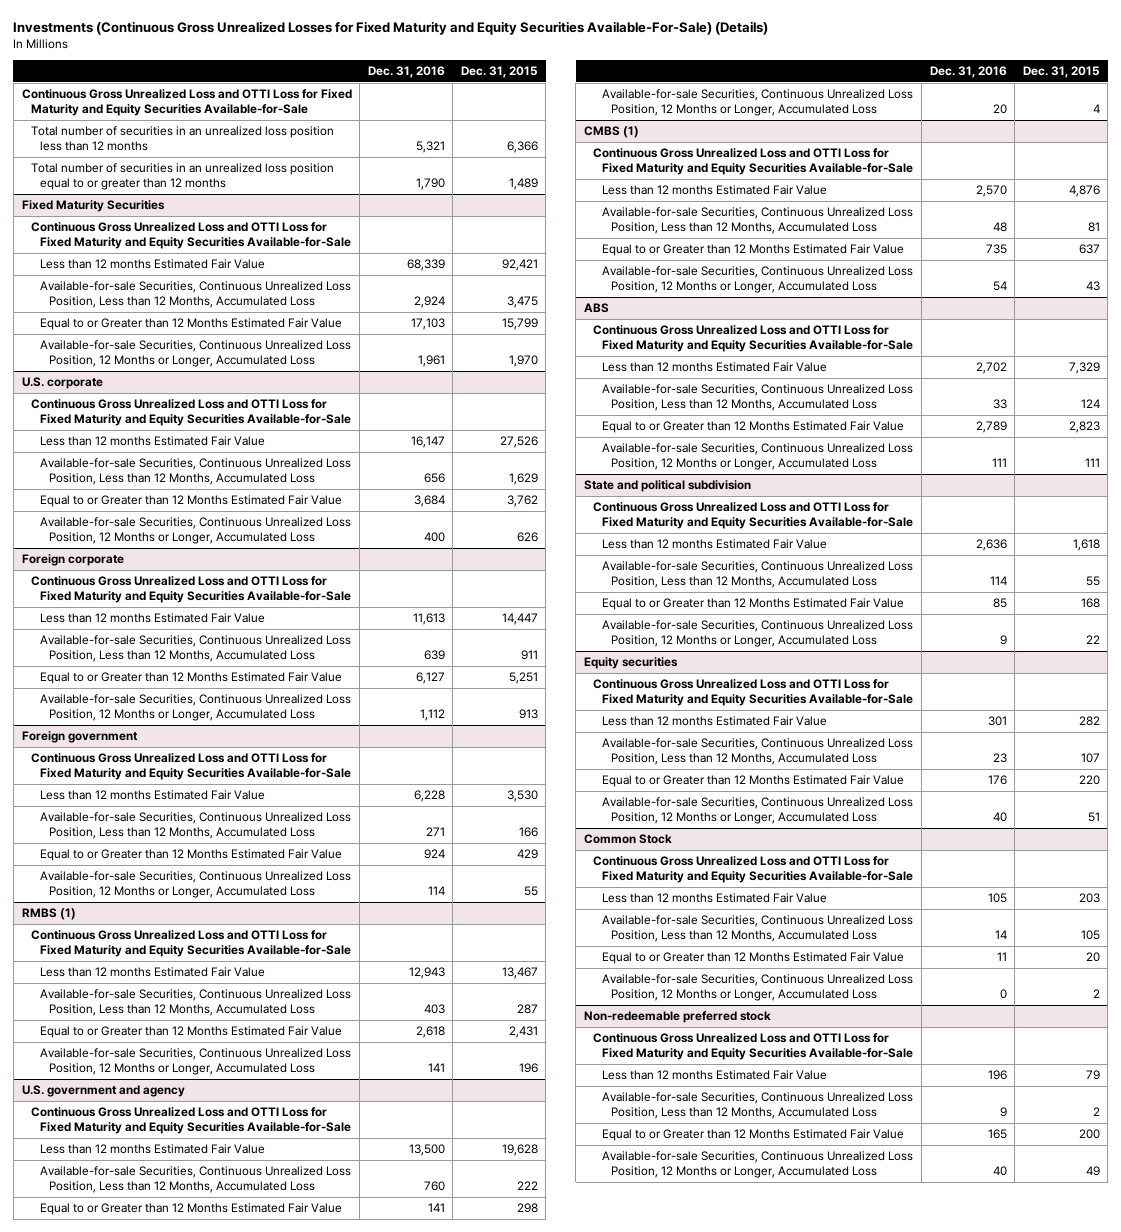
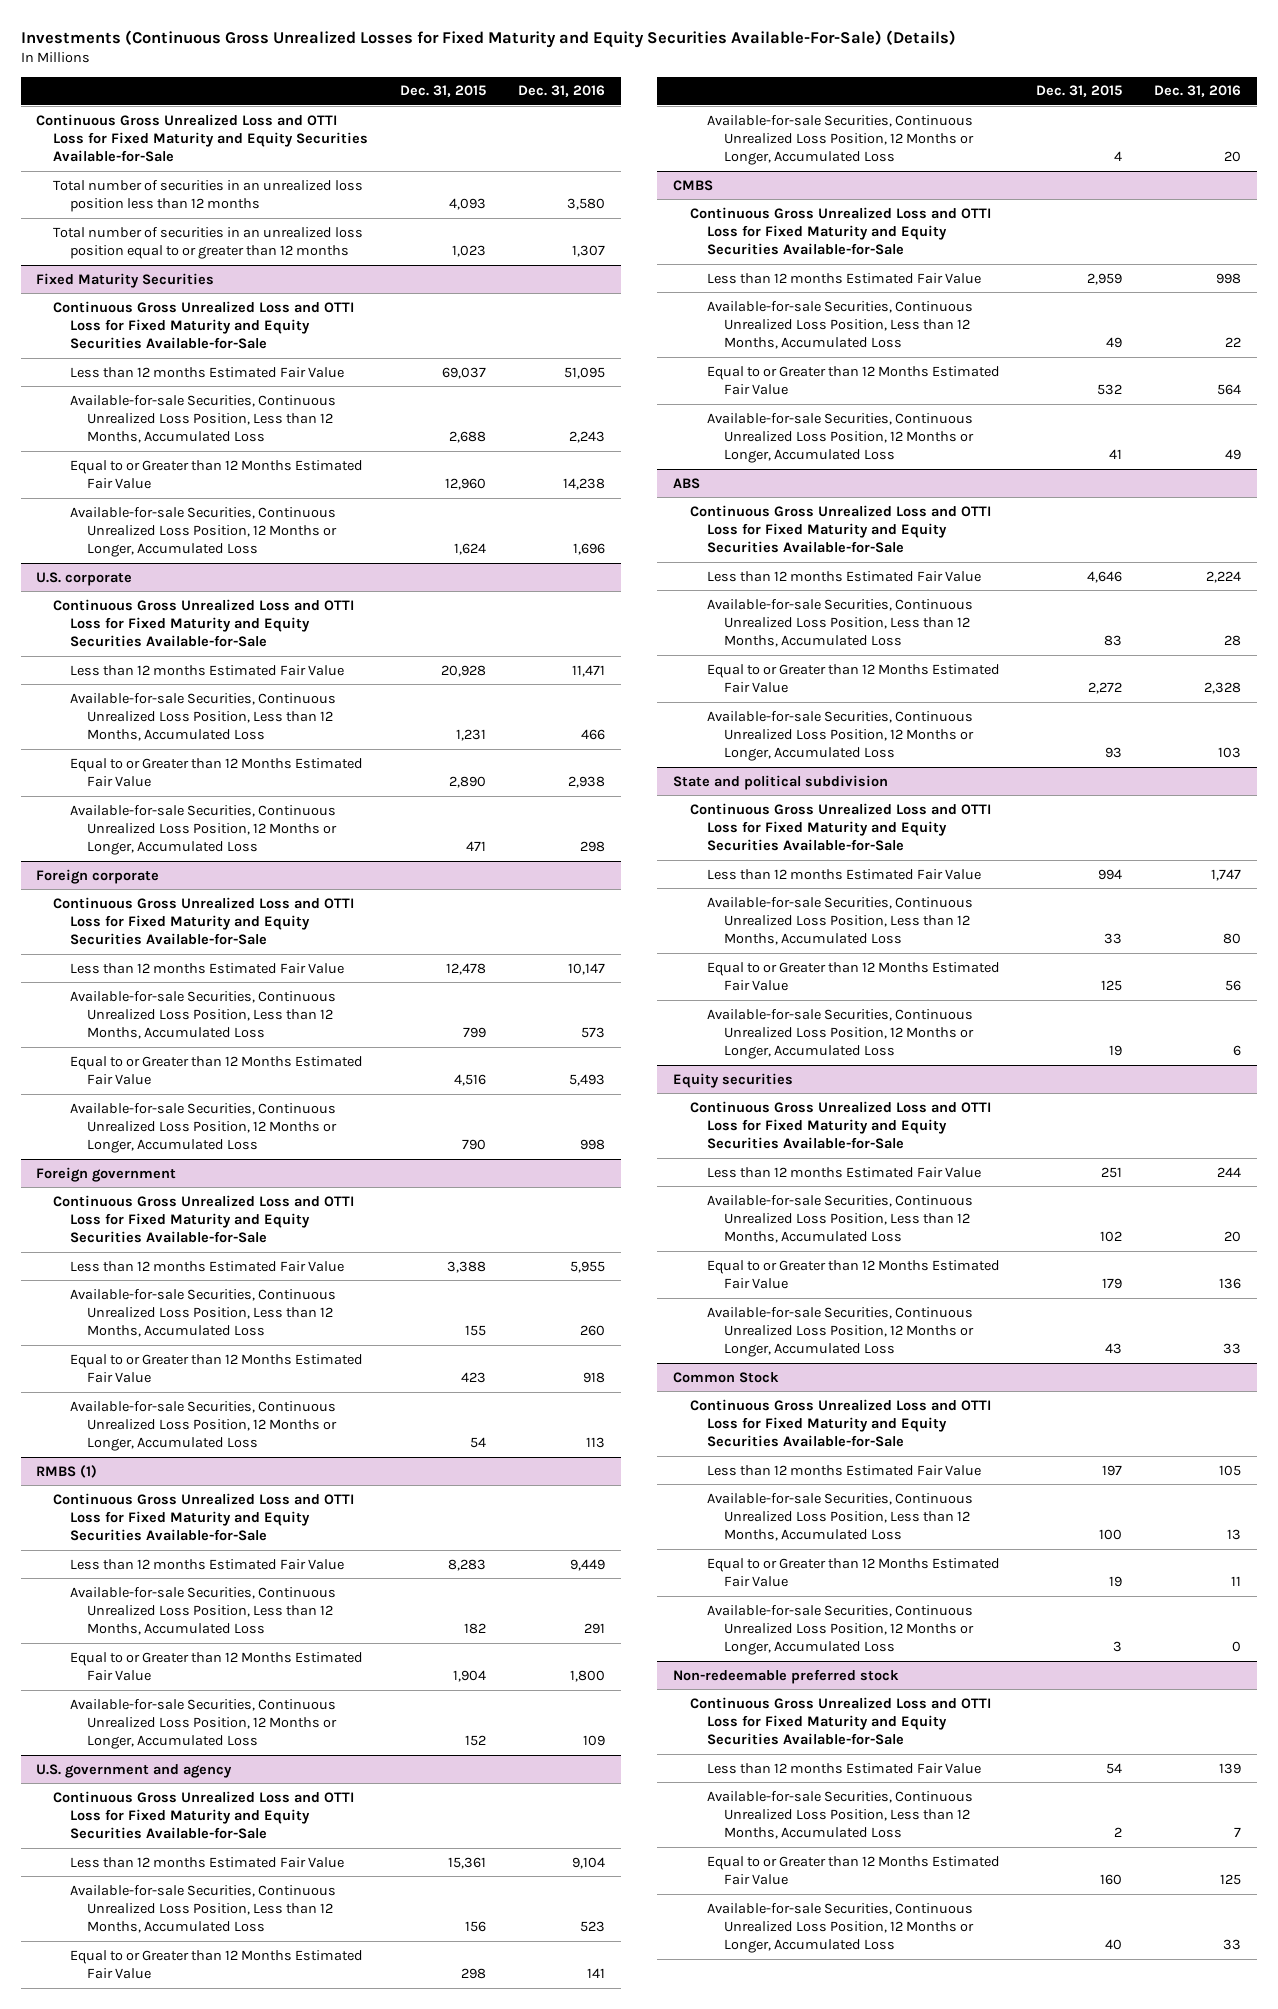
- | Dec. 31, 2016 | Dec. 31, 2015
+ | Dec. 31, 2015 | Dec. 31, 2016
- Total number of securities in an unrealized loss position less than 12 months | 5,321 | 6,366
- Total number of securities in an unrealized loss position equal to or greater than 12 months | 1,790 | 1,489
+ Total number of securities in an unrealized loss position less than 12 months | 4,093 | 3,580
+ Total number of securities in an unrealized loss position equal to or greater than 12 months | 1,023 | 1,307
@ Fixed Maturity Securities
- Less than 12 months Estimated Fair Value | 68,339 | 92,421
- Available-for-sale Securities, Continuous Unrealized Loss Position, Less than 12 Months, Accumulated Loss | 2,924 | 3,475
- Equal to or Greater than 12 Months Estimated Fair Value | 17,103 | 15,799
- Available-for-sale Securities, Continuous Unrealized Loss Position, 12 Months or Longer, Accumulated Loss | 1,961 | 1,970
+ Less than 12 months Estimated Fair Value | 69,037 | 51,095
+ Available-for-sale Securities, Continuous Unrealized Loss Position, Less than 12 Months, Accumulated Loss | 2,688 | 2,243
+ Equal to or Greater than 12 Months Estimated Fair Value | 12,960 | 14,238
+ Available-for-sale Securities, Continuous Unrealized Loss Position, 12 Months or Longer, Accumulated Loss | 1,624 | 1,696
@ U.S. corporate
- Less than 12 months Estimated Fair Value | 16,147 | 27,526
- Available-for-sale Securities, Continuous Unrealized Loss Position, Less than 12 Months, Accumulated Loss | 656 | 1,629
- Equal to or Greater than 12 Months Estimated Fair Value | 3,684 | 3,762
- Available-for-sale Securities, Continuous Unrealized Loss Position, 12 Months or Longer, Accumulated Loss | 400 | 626
+ Less than 12 months Estimated Fair Value | 20,928 | 11,471
+ Available-for-sale Securities, Continuous Unrealized Loss Position, Less than 12 Months, Accumulated Loss | 1,231 | 466
+ Equal to or Greater than 12 Months Estimated Fair Value | 2,890 | 2,938
+ Available-for-sale Securities, Continuous Unrealized Loss Position, 12 Months or Longer, Accumulated Loss | 471 | 298
@ Foreign corporate
- Less than 12 months Estimated Fair Value | 11,613 | 14,447
- Available-for-sale Securities, Continuous Unrealized Loss Position, Less than 12 Months, Accumulated Loss | 639 | 911
- Equal to or Greater than 12 Months Estimated Fair Value | 6,127 | 5,251
- Available-for-sale Securities, Continuous Unrealized Loss Position, 12 Months or Longer, Accumulated Loss | 1,112 | 913
+ Less than 12 months Estimated Fair Value | 12,478 | 10,147
+ Available-for-sale Securities, Continuous Unrealized Loss Position, Less than 12 Months, Accumulated Loss | 799 | 573
+ Equal to or Greater than 12 Months Estimated Fair Value | 4,516 | 5,493
+ Available-for-sale Securities, Continuous Unrealized Loss Position, 12 Months or Longer, Accumulated Loss | 790 | 998
@ Foreign government
- Less than 12 months Estimated Fair Value | 6,228 | 3,530
- Available-for-sale Securities, Continuous Unrealized Loss Position, Less than 12 Months, Accumulated Loss | 271 | 166
- Equal to or Greater than 12 Months Estimated Fair Value | 924 | 429
- Available-for-sale Securities, Continuous Unrealized Loss Position, 12 Months or Longer, Accumulated Loss | 114 | 55
+ Less than 12 months Estimated Fair Value | 3,388 | 5,955
+ Available-for-sale Securities, Continuous Unrealized Loss Position, Less than 12 Months, Accumulated Loss | 155 | 260
+ Equal to or Greater than 12 Months Estimated Fair Value | 423 | 918
+ Available-for-sale Securities, Continuous Unrealized Loss Position, 12 Months or Longer, Accumulated Loss | 54 | 113
@ RMBS (1)
- Less than 12 months Estimated Fair Value | 12,943 | 13,467
- Available-for-sale Securities, Continuous Unrealized Loss Position, Less than 12 Months, Accumulated Loss | 403 | 287
- Equal to or Greater than 12 Months Estimated Fair Value | 2,618 | 2,431
- Available-for-sale Securities, Continuous Unrealized Loss Position, 12 Months or Longer, Accumulated Loss | 141 | 196
+ Less than 12 months Estimated Fair Value | 8,283 | 9,449
+ Available-for-sale Securities, Continuous Unrealized Loss Position, Less than 12 Months, Accumulated Loss | 182 | 291
+ Equal to or Greater than 12 Months Estimated Fair Value | 1,904 | 1,800
+ Available-for-sale Securities, Continuous Unrealized Loss Position, 12 Months or Longer, Accumulated Loss | 152 | 109
@ U.S. government and agency
- Less than 12 months Estimated Fair Value | 13,500 | 19,628
- Available-for-sale Securities, Continuous Unrealized Loss Position, Less than 12 Months, Accumulated Loss | 760 | 222
+ Less than 12 months Estimated Fair Value | 15,361 | 9,104
+ Available-for-sale Securities, Continuous Unrealized Loss Position, Less than 12 Months, Accumulated Loss | 156 | 523
- CMBS (1)
+ CMBS
- Less than 12 months Estimated Fair Value | 2,570 | 4,876
- Available-for-sale Securities, Continuous Unrealized Loss Position, Less than 12 Months, Accumulated Loss | 48 | 81
- Equal to or Greater than 12 Months Estimated Fair Value | 735 | 637
- Available-for-sale Securities, Continuous Unrealized Loss Position, 12 Months or Longer, Accumulated Loss | 54 | 43
+ Less than 12 months Estimated Fair Value | 2,959 | 998
+ Available-for-sale Securities, Continuous Unrealized Loss Position, Less than 12 Months, Accumulated Loss | 49 | 22
+ Equal to or Greater than 12 Months Estimated Fair Value | 532 | 564
+ Available-for-sale Securities, Continuous Unrealized Loss Position, 12 Months or Longer, Accumulated Loss | 41 | 49
@ ABS
- Less than 12 months Estimated Fair Value | 2,702 | 7,329
- Available-for-sale Securities, Continuous Unrealized Loss Position, Less than 12 Months, Accumulated Loss | 33 | 124
- Equal to or Greater than 12 Months Estimated Fair Value | 2,789 | 2,823
- Available-for-sale Securities, Continuous Unrealized Loss Position, 12 Months or Longer, Accumulated Loss | 111 | 111
+ Less than 12 months Estimated Fair Value | 4,646 | 2,224
+ Available-for-sale Securities, Continuous Unrealized Loss Position, Less than 12 Months, Accumulated Loss | 83 | 28
+ Equal to or Greater than 12 Months Estimated Fair Value | 2,272 | 2,328
+ Available-for-sale Securities, Continuous Unrealized Loss Position, 12 Months or Longer, Accumulated Loss | 93 | 103
@ State and political subdivision
- Less than 12 months Estimated Fair Value | 2,636 | 1,618
- Available-for-sale Securities, Continuous Unrealized Loss Position, Less than 12 Months, Accumulated Loss | 114 | 55
- Equal to or Greater than 12 Months Estimated Fair Value | 85 | 168
- Available-for-sale Securities, Continuous Unrealized Loss Position, 12 Months or Longer, Accumulated Loss | 9 | 22
+ Less than 12 months Estimated Fair Value | 994 | 1,747
+ Available-for-sale Securities, Continuous Unrealized Loss Position, Less than 12 Months, Accumulated Loss | 33 | 80
+ Equal to or Greater than 12 Months Estimated Fair Value | 125 | 56
+ Available-for-sale Securities, Continuous Unrealized Loss Position, 12 Months or Longer, Accumulated Loss | 19 | 6
@ Equity securities
- Less than 12 months Estimated Fair Value | 301 | 282
- Available-for-sale Securities, Continuous Unrealized Loss Position, Less than 12 Months, Accumulated Loss | 23 | 107
- Equal to or Greater than 12 Months Estimated Fair Value | 176 | 220
- Available-for-sale Securities, Continuous Unrealized Loss Position, 12 Months or Longer, Accumulated Loss | 40 | 51
+ Less than 12 months Estimated Fair Value | 251 | 244
+ Available-for-sale Securities, Continuous Unrealized Loss Position, Less than 12 Months, Accumulated Loss | 102 | 20
+ Equal to or Greater than 12 Months Estimated Fair Value | 179 | 136
+ Available-for-sale Securities, Continuous Unrealized Loss Position, 12 Months or Longer, Accumulated Loss | 43 | 33
@ Common Stock
- Less than 12 months Estimated Fair Value | 105 | 203
- Available-for-sale Securities, Continuous Unrealized Loss Position, Less than 12 Months, Accumulated Loss | 14 | 105
- Equal to or Greater than 12 Months Estimated Fair Value | 11 | 20
- Available-for-sale Securities, Continuous Unrealized Loss Position, 12 Months or Longer, Accumulated Loss | 0 | 2
+ Less than 12 months Estimated Fair Value | 197 | 105
+ Available-for-sale Securities, Continuous Unrealized Loss Position, Less than 12 Months, Accumulated Loss | 100 | 13
+ Equal to or Greater than 12 Months Estimated Fair Value | 19 | 11
+ Available-for-sale Securities, Continuous Unrealized Loss Position, 12 Months or Longer, Accumulated Loss | 3 | 0
@ Non-redeemable preferred stock
- Less than 12 months Estimated Fair Value | 196 | 79
- Available-for-sale Securities, Continuous Unrealized Loss Position, Less than 12 Months, Accumulated Loss | 9 | 2
- Equal to or Greater than 12 Months Estimated Fair Value | 165 | 200
- Available-for-sale Securities, Continuous Unrealized Loss Position, 12 Months or Longer, Accumulated Loss | 40 | 49
+ Less than 12 months Estimated Fair Value | 54 | 139
+ Available-for-sale Securities, Continuous Unrealized Loss Position, Less than 12 Months, Accumulated Loss | 2 | 7
+ Equal to or Greater than 12 Months Estimated Fair Value | 160 | 125
+ Available-for-sale Securities, Continuous Unrealized Loss Position, 12 Months or Longer, Accumulated Loss | 40 | 33

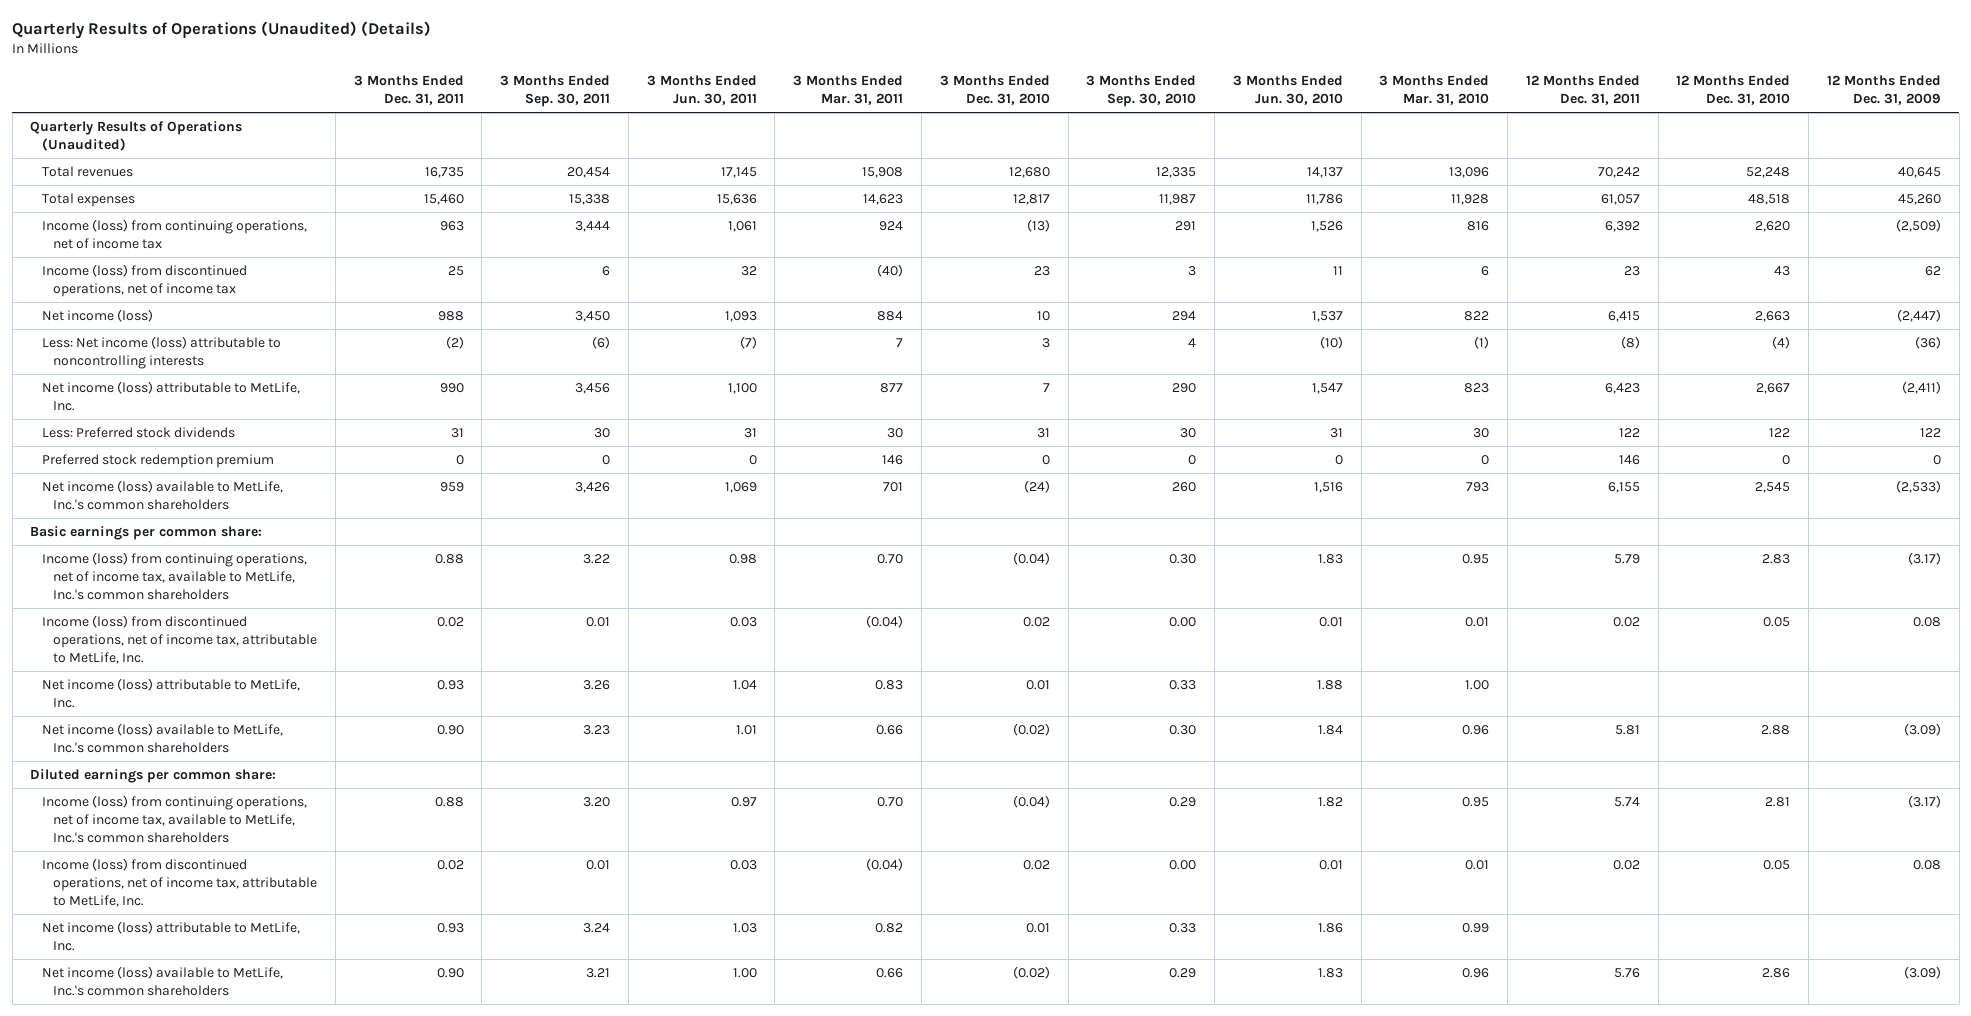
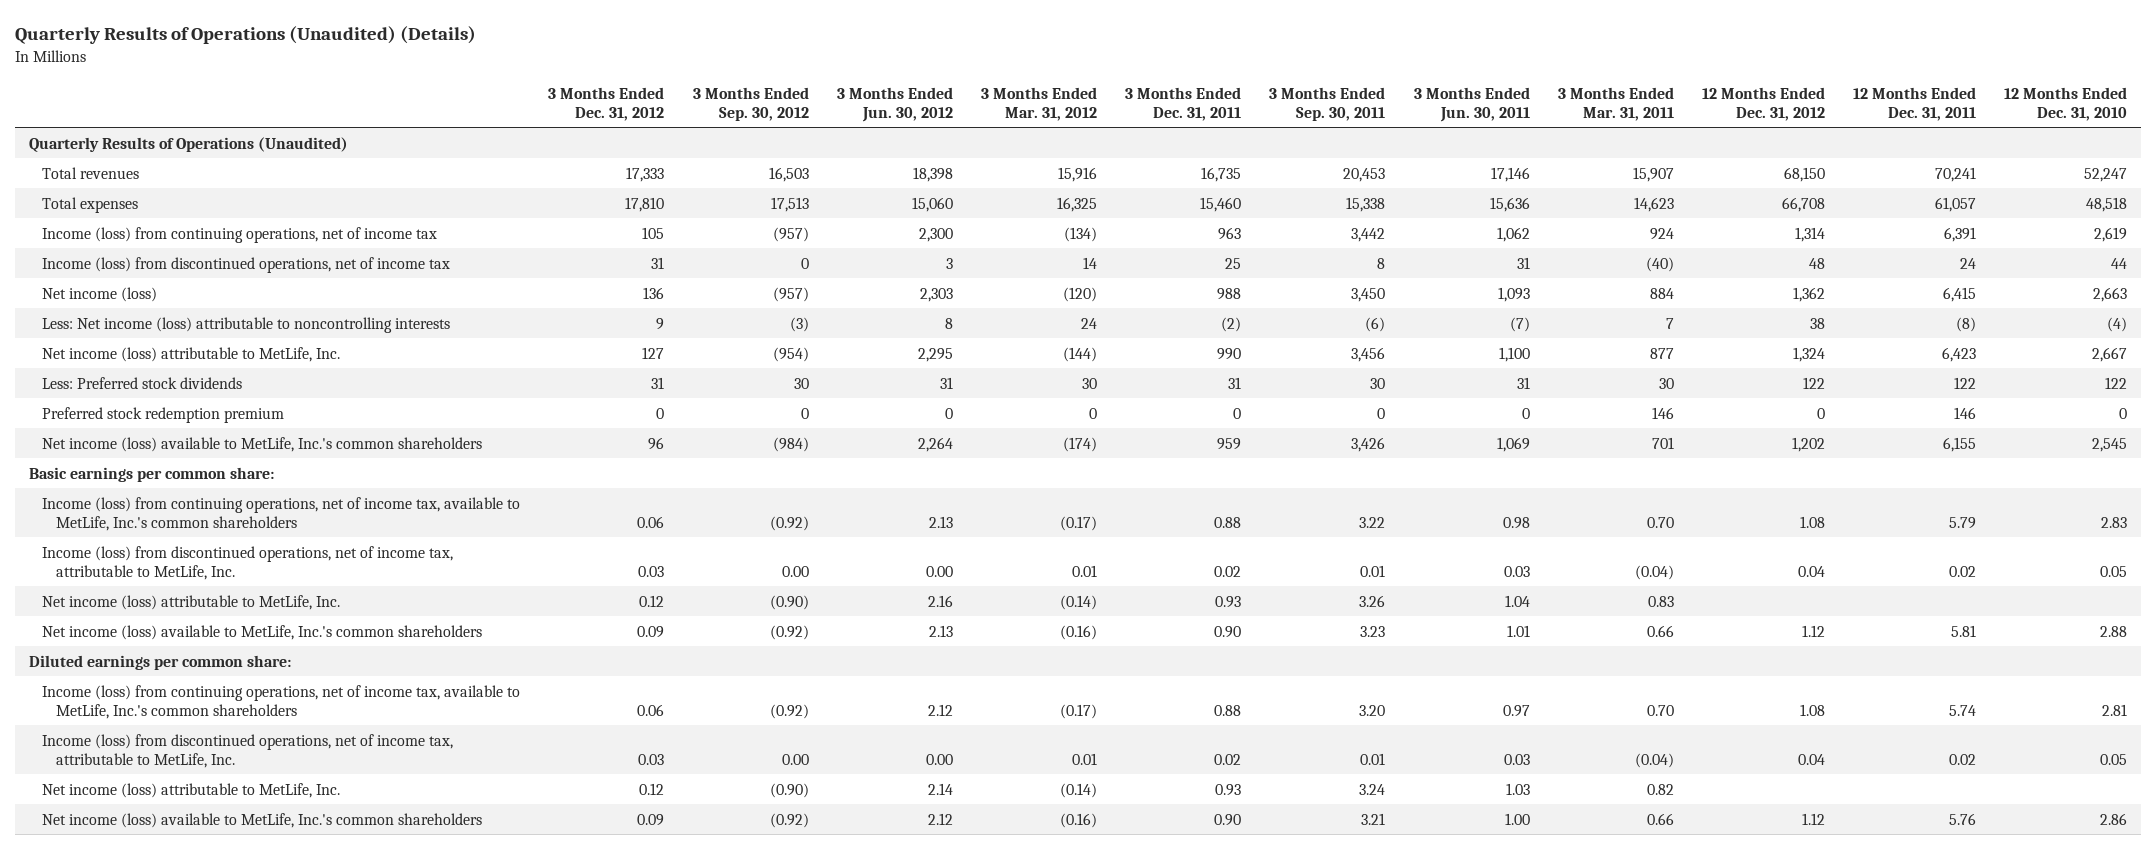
- | 3 Months Ended Dec. 31, 2011 | 3 Months Ended Sep. 30, 2011 | 3 Months Ended Jun. 30, 2011 | 3 Months Ended Mar. 31, 2011 | 3 Months Ended Dec. 31, 2010 | 3 Months Ended Sep. 30, 2010 | 3 Months Ended Jun. 30, 2010 | 3 Months Ended Mar. 31, 2010 | 12 Months Ended Dec. 31, 2011 | 12 Months Ended Dec. 31, 2010 | 12 Months Ended Dec. 31, 2009
+ | 3 Months Ended Dec. 31, 2012 | 3 Months Ended Sep. 30, 2012 | 3 Months Ended Jun. 30, 2012 | 3 Months Ended Mar. 31, 2012 | 3 Months Ended Dec. 31, 2011 | 3 Months Ended Sep. 30, 2011 | 3 Months Ended Jun. 30, 2011 | 3 Months Ended Mar. 31, 2011 | 12 Months Ended Dec. 31, 2012 | 12 Months Ended Dec. 31, 2011 | 12 Months Ended Dec. 31, 2010
- Total revenues | 16,735 | 20,454 | 17,145 | 15,908 | 12,680 | 12,335 | 14,137 | 13,096 | 70,242 | 52,248 | 40,645
+ Total revenues | 17,333 | 16,503 | 18,398 | 15,916 | 16,735 | 20,453 | 17,146 | 15,907 | 68,150 | 70,241 | 52,247
- Income (loss) from continuing operations, net of income tax | 963 | 3,444 | 1,061 | 924 | (13) | 291 | 1,526 | 816 | 6,392 | 2,620 | (2,509)
- Income (loss) from discontinued operations, net of income tax | 25 | 6 | 32 | (40) | 23 | 3 | 11 | 6 | 23 | 43 | 62
+ Income (loss) from continuing operations, net of income tax | 105 | (957) | 2,300 | (134) | 963 | 3,442 | 1,062 | 924 | 1,314 | 6,391 | 2,619
+ Income (loss) from discontinued operations, net of income tax | 31 | 0 | 3 | 14 | 25 | 8 | 31 | (40) | 48 | 24 | 44

